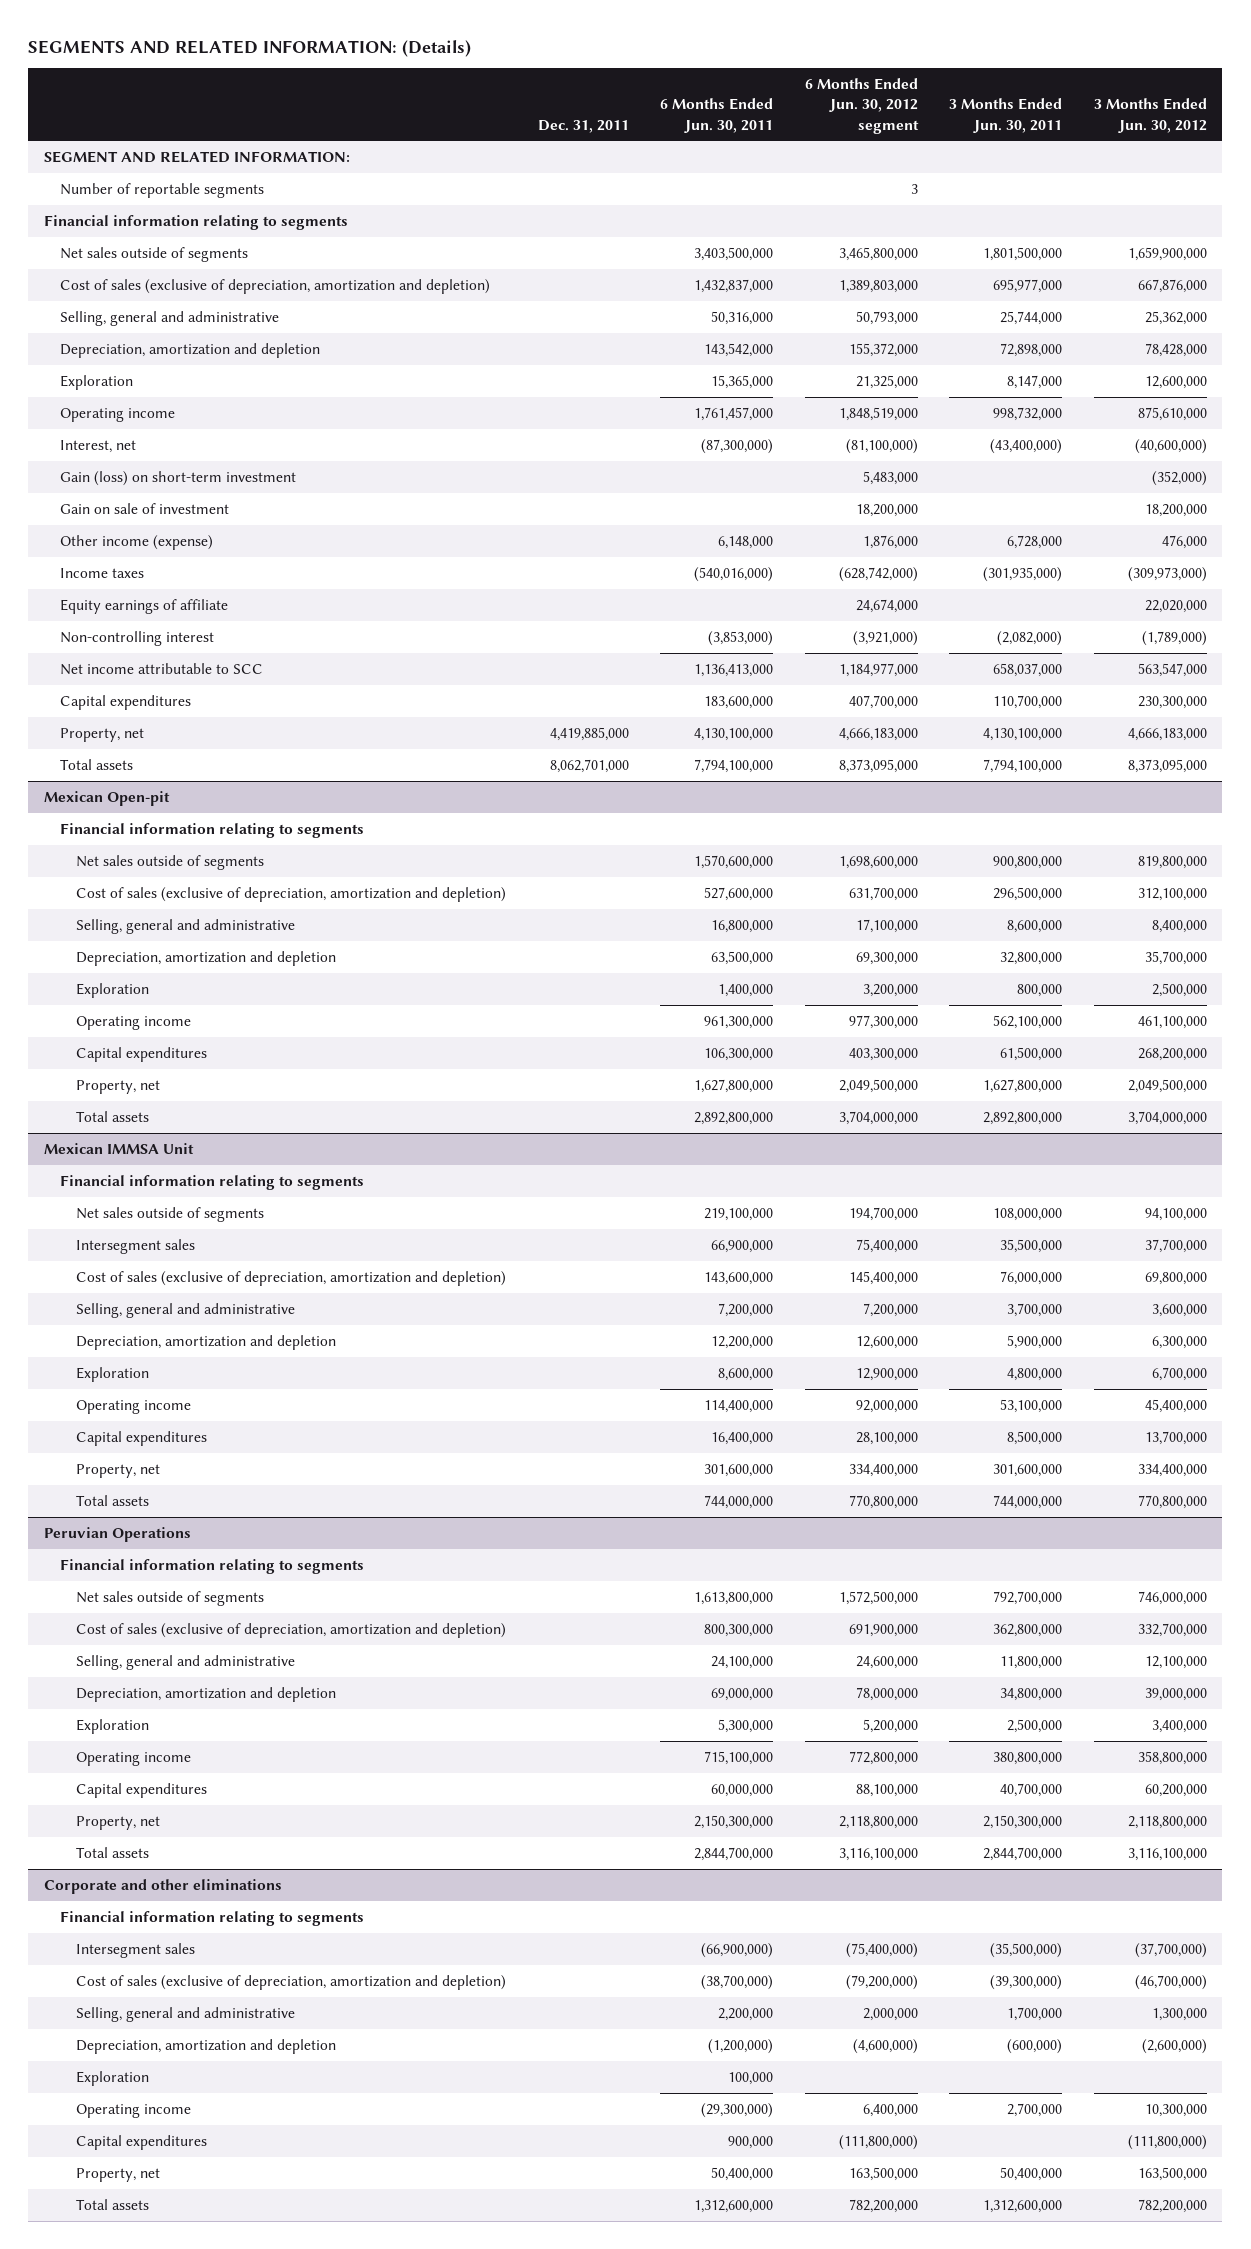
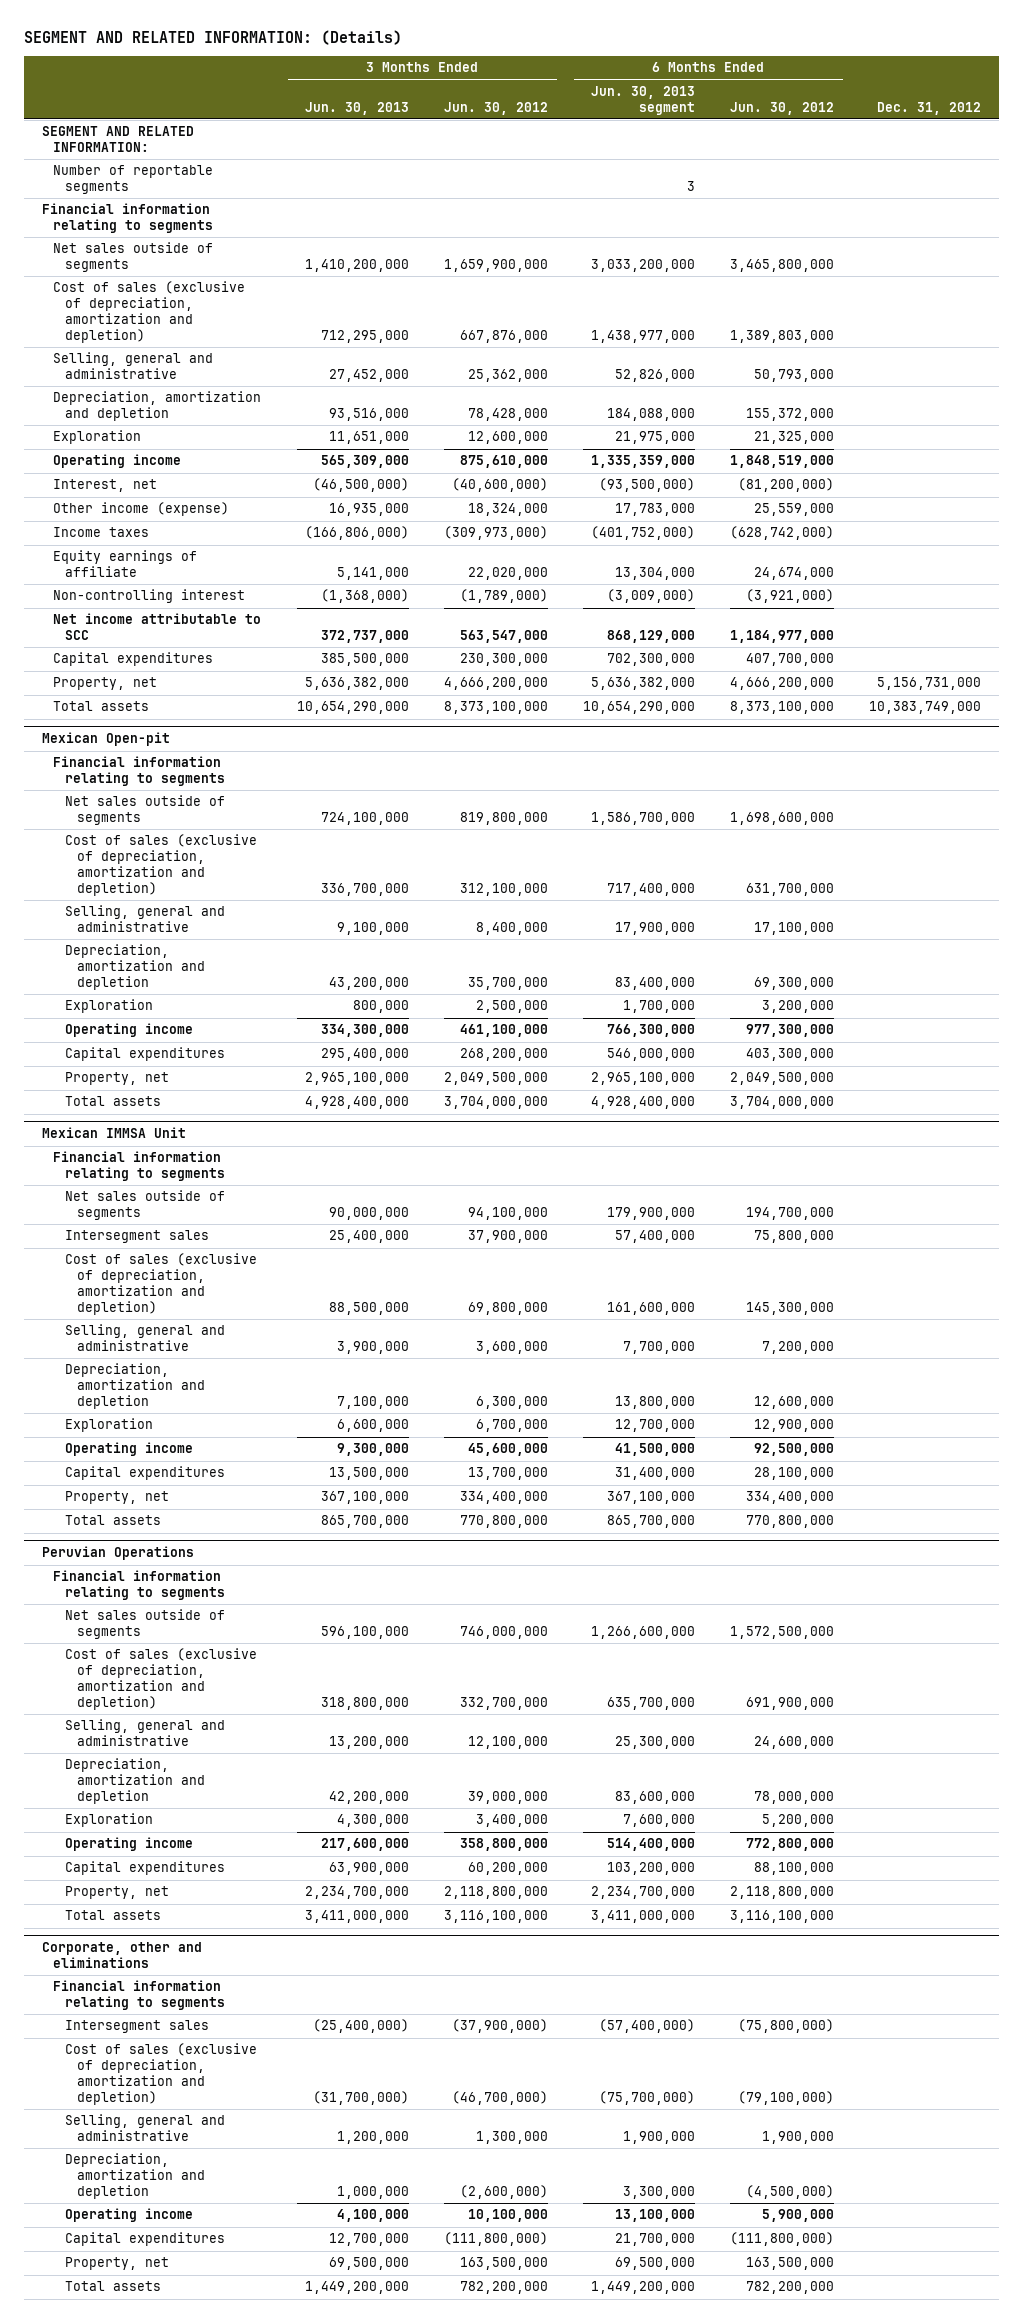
- SEGMENTS AND RELATED INFORMATION: (Details)
+ SEGMENT AND RELATED INFORMATION: (Details)
- | Dec. 31, 2011 | 6 Months Ended Jun. 30, 2011 | 6 Months Ended Jun. 30, 2012 segment | 3 Months Ended Jun. 30, 2011 | 3 Months Ended Jun. 30, 2012
+ | 3 Months Ended Jun. 30, 2013 | 3 Months Ended Jun. 30, 2012 | 6 Months Ended Jun. 30, 2013 segment | 6 Months Ended Jun. 30, 2012 | Dec. 31, 2012
- Gain (loss) on short-term investment | | | 5,483,000 | | (352,000)
- Gain on sale of investment | | | 18,200,000 | | 18,200,000
- Other income (expense) | | 6,148,000 | 1,876,000 | 6,728,000 | 476,000
+ Other income (expense) | 16,935,000 | 18,324,000 | 17,783,000 | 25,559,000 |
- Property, net | 4,419,885,000 | 4,130,100,000 | 4,666,183,000 | 4,130,100,000 | 4,666,183,000
- Total assets | 8,062,701,000 | 7,794,100,000 | 8,373,095,000 | 7,794,100,000 | 8,373,095,000
+ Property, net | 5,636,382,000 | 4,666,200,000 | 5,636,382,000 | 4,666,200,000 | 5,156,731,000
+ Total assets | 10,654,290,000 | 8,373,100,000 | 10,654,290,000 | 8,373,100,000 | 10,383,749,000
@ Mexican IMMSA Unit
- Intersegment sales | | 66,900,000 | 75,400,000 | 35,500,000 | 37,700,000
+ Intersegment sales | 25,400,000 | 37,900,000 | 57,400,000 | 75,800,000 |
- Operating income | | 114,400,000 | 92,000,000 | 53,100,000 | 45,400,000
+ Operating income | 9,300,000 | 45,600,000 | 41,500,000 | 92,500,000 |
- Corporate and other eliminations
+ Corporate, other and eliminations
- Intersegment sales | | (66,900,000) | (75,400,000) | (35,500,000) | (37,700,000)
+ Intersegment sales | (25,400,000) | (37,900,000) | (57,400,000) | (75,800,000) |
- Exploration | | 100,000 | | |
- Operating income | | (29,300,000) | 6,400,000 | 2,700,000 | 10,300,000
+ Operating income | 4,100,000 | 10,100,000 | 13,100,000 | 5,900,000 |

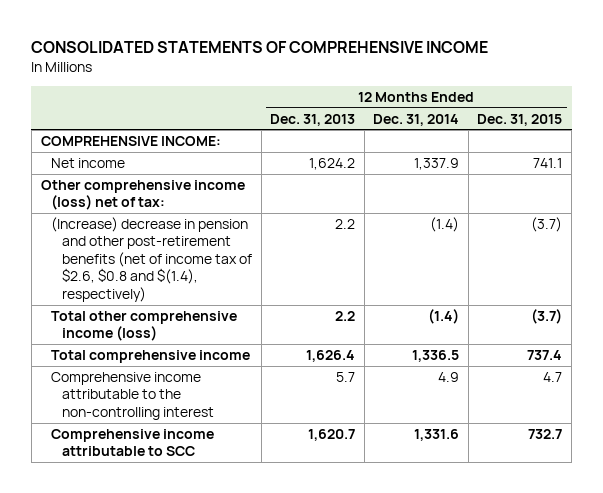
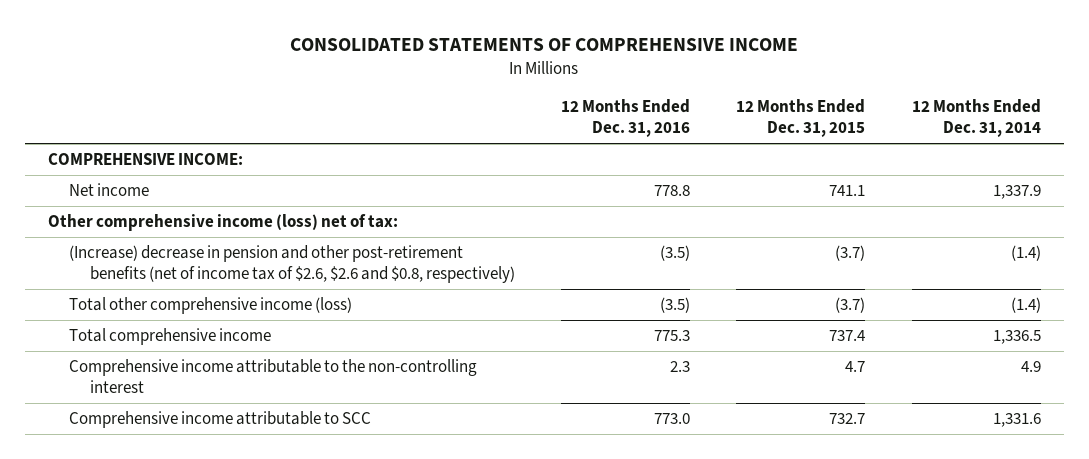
- | 12 Months Ended Dec. 31, 2013 | 12 Months Ended Dec. 31, 2014 | 12 Months Ended Dec. 31, 2015
+ | 12 Months Ended Dec. 31, 2016 | 12 Months Ended Dec. 31, 2015 | 12 Months Ended Dec. 31, 2014
- (Increase) decrease in pension and other post-retirement benefits (net of income tax of $2.6, $0.8 and $(1.4), respectively) | 2.2 | (1.4) | (3.7)
+ (Increase) decrease in pension and other post-retirement benefits (net of income tax of $2.6, $2.6 and $0.8, respectively) | (3.5) | (3.7) | (1.4)

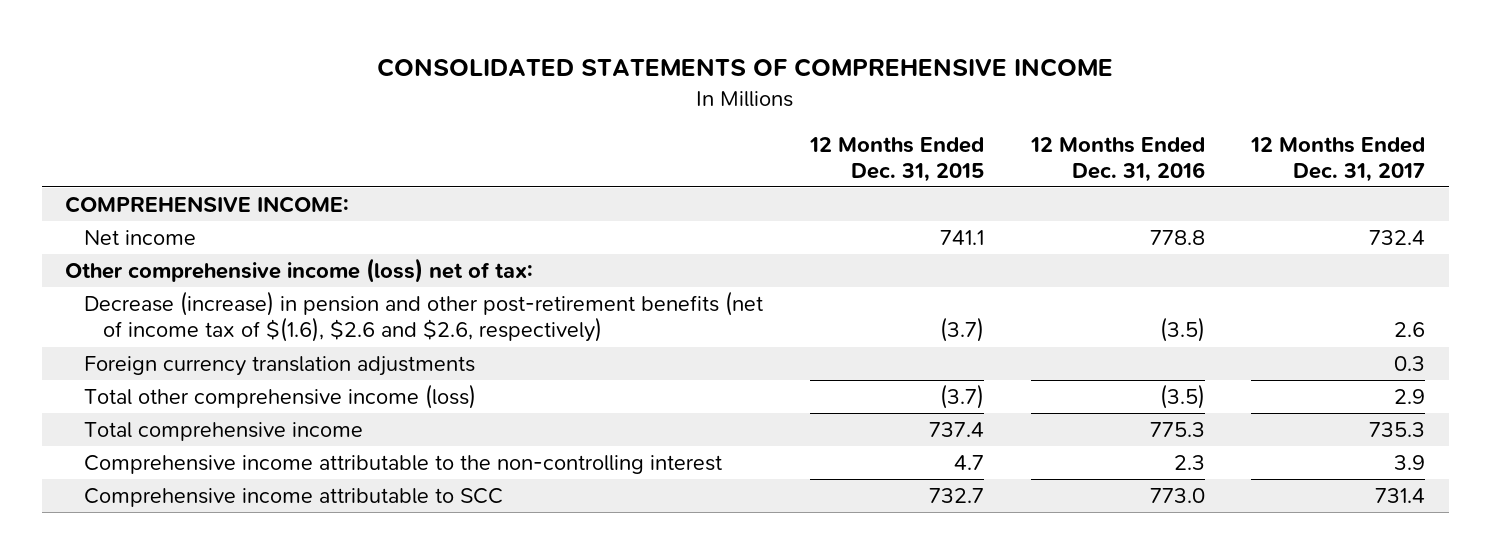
- | 12 Months Ended Dec. 31, 2016 | 12 Months Ended Dec. 31, 2015 | 12 Months Ended Dec. 31, 2014
+ | 12 Months Ended Dec. 31, 2015 | 12 Months Ended Dec. 31, 2016 | 12 Months Ended Dec. 31, 2017
- (Increase) decrease in pension and other post-retirement benefits (net of income tax of $2.6, $2.6 and $0.8, respectively) | (3.5) | (3.7) | (1.4)
+ Decrease (increase) in pension and other post-retirement benefits (net of income tax of $(1.6), $2.6 and $2.6, respectively) | (3.7) | (3.5) | 2.6
+ Foreign currency translation adjustments | | | 0.3

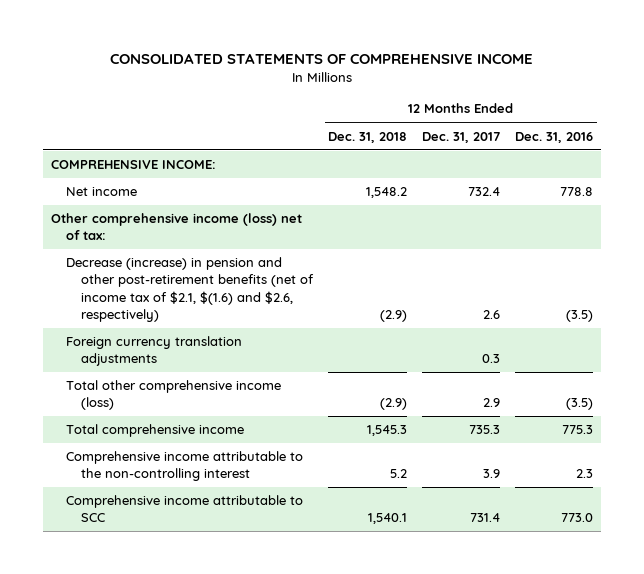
- | 12 Months Ended Dec. 31, 2015 | 12 Months Ended Dec. 31, 2016 | 12 Months Ended Dec. 31, 2017
+ | 12 Months Ended Dec. 31, 2018 | 12 Months Ended Dec. 31, 2017 | 12 Months Ended Dec. 31, 2016
- Decrease (increase) in pension and other post-retirement benefits (net of income tax of $(1.6), $2.6 and $2.6, respectively) | (3.7) | (3.5) | 2.6
+ Decrease (increase) in pension and other post-retirement benefits (net of income tax of $2.1, $(1.6) and $2.6, respectively) | (2.9) | 2.6 | (3.5)

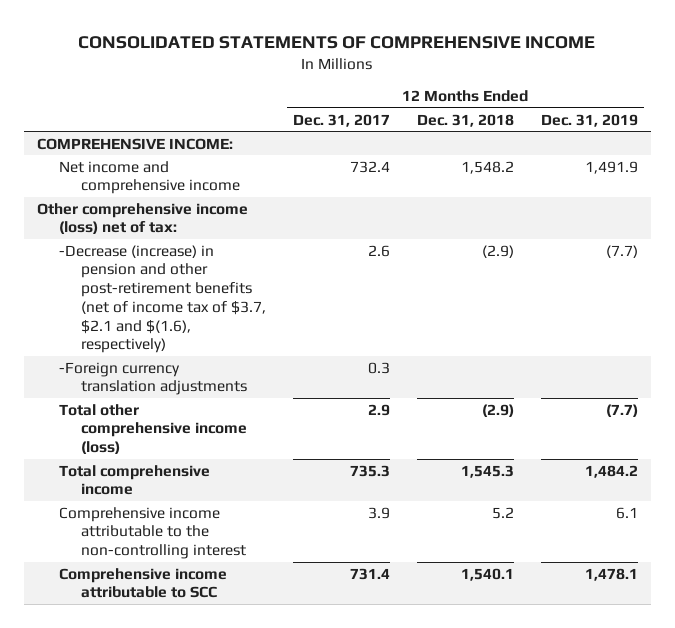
- | 12 Months Ended Dec. 31, 2018 | 12 Months Ended Dec. 31, 2017 | 12 Months Ended Dec. 31, 2016
+ | 12 Months Ended Dec. 31, 2017 | 12 Months Ended Dec. 31, 2018 | 12 Months Ended Dec. 31, 2019
- Net income | 1,548.2 | 732.4 | 778.8
+ Net income and comprehensive income | 732.4 | 1,548.2 | 1,491.9
- Decrease (increase) in pension and other post-retirement benefits (net of income tax of $2.1, $(1.6) and $2.6, respectively) | (2.9) | 2.6 | (3.5)
- Foreign currency translation adjustments | | 0.3 |
+ -Decrease (increase) in pension and other post-retirement benefits (net of income tax of $3.7, $2.1 and $(1.6), respectively) | 2.6 | (2.9) | (7.7)
+ -Foreign currency translation adjustments | 0.3 | |

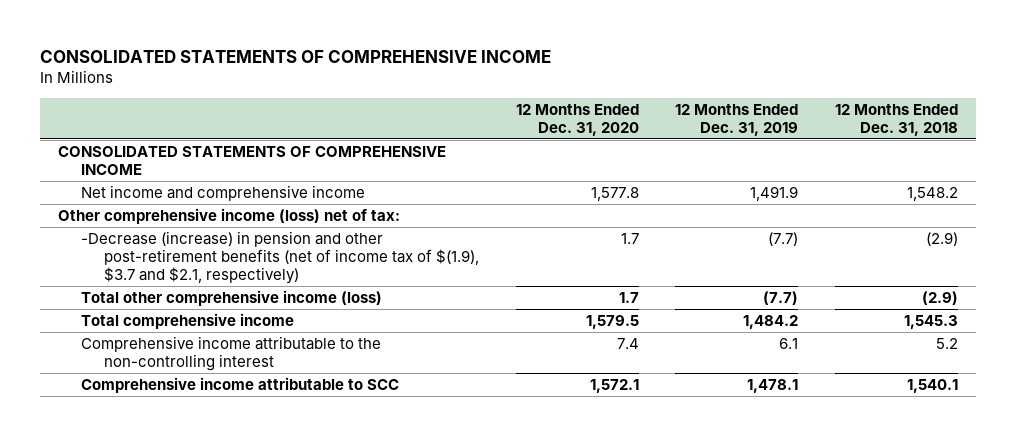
- | 12 Months Ended Dec. 31, 2017 | 12 Months Ended Dec. 31, 2018 | 12 Months Ended Dec. 31, 2019
+ | 12 Months Ended Dec. 31, 2020 | 12 Months Ended Dec. 31, 2019 | 12 Months Ended Dec. 31, 2018
- COMPREHENSIVE INCOME:
+ CONSOLIDATED STATEMENTS OF COMPREHENSIVE INCOME
- -Decrease (increase) in pension and other post-retirement benefits (net of income tax of $3.7, $2.1 and $(1.6), respectively) | 2.6 | (2.9) | (7.7)
- -Foreign currency translation adjustments | 0.3 | |
+ -Decrease (increase) in pension and other post-retirement benefits (net of income tax of $(1.9), $3.7 and $2.1, respectively) | 1.7 | (7.7) | (2.9)

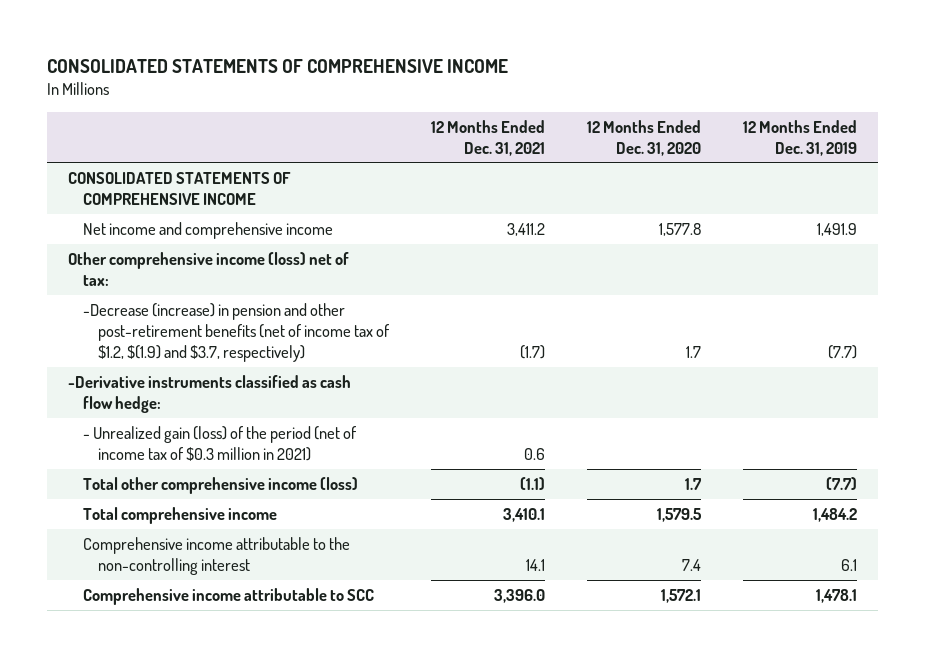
- | 12 Months Ended Dec. 31, 2020 | 12 Months Ended Dec. 31, 2019 | 12 Months Ended Dec. 31, 2018
+ | 12 Months Ended Dec. 31, 2021 | 12 Months Ended Dec. 31, 2020 | 12 Months Ended Dec. 31, 2019
- -Decrease (increase) in pension and other post-retirement benefits (net of income tax of $(1.9), $3.7 and $2.1, respectively) | 1.7 | (7.7) | (2.9)
+ -Decrease (increase) in pension and other post-retirement benefits (net of income tax of $1.2, $(1.9) and $3.7, respectively) | (1.7) | 1.7 | (7.7)
+ -Derivative instruments classified as cash flow hedge:
+ - Unrealized gain (loss) of the period (net of income tax of $0.3 million in 2021) | 0.6 | |

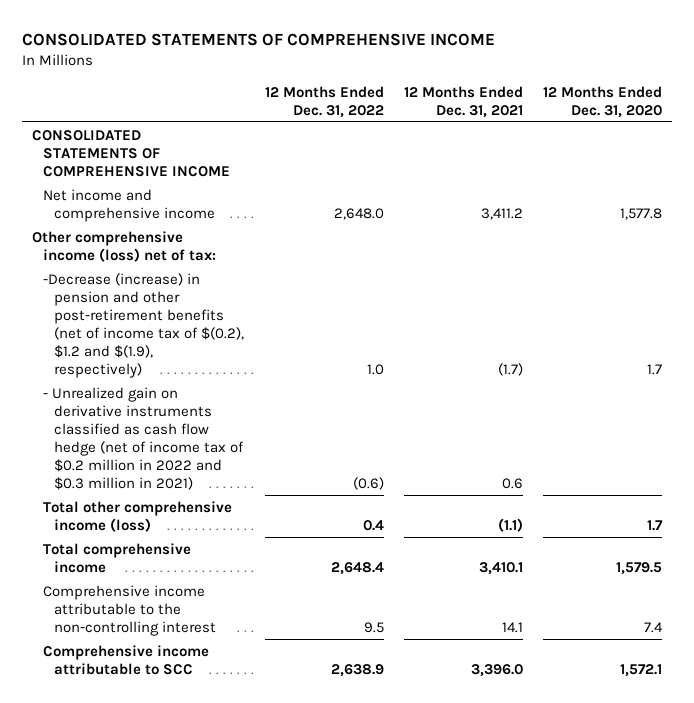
- | 12 Months Ended Dec. 31, 2021 | 12 Months Ended Dec. 31, 2020 | 12 Months Ended Dec. 31, 2019
+ | 12 Months Ended Dec. 31, 2022 | 12 Months Ended Dec. 31, 2021 | 12 Months Ended Dec. 31, 2020
- -Decrease (increase) in pension and other post-retirement benefits (net of income tax of $1.2, $(1.9) and $3.7, respectively) | (1.7) | 1.7 | (7.7)
- -Derivative instruments classified as cash flow hedge:
- - Unrealized gain (loss) of the period (net of income tax of $0.3 million in 2021) | 0.6 | |
+ -Decrease (increase) in pension and other post-retirement benefits (net of income tax of $(0.2), $1.2 and $(1.9), respectively) | 1.0 | (1.7) | 1.7
+ - Unrealized gain on derivative instruments classified as cash flow hedge (net of income tax of $0.2 million in 2022 and $0.3 million in 2021) | (0.6) | 0.6 |

